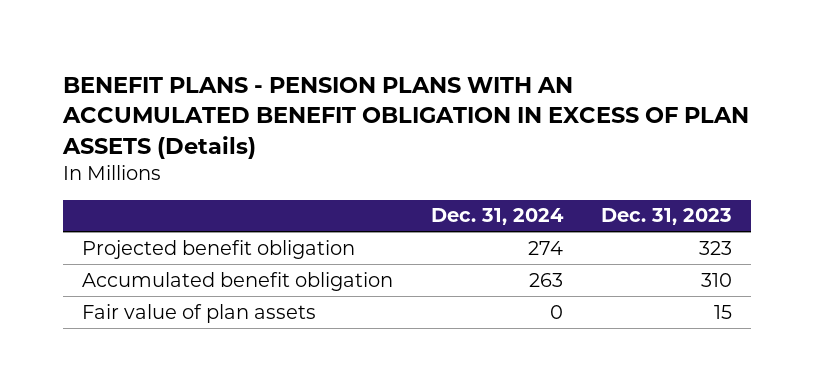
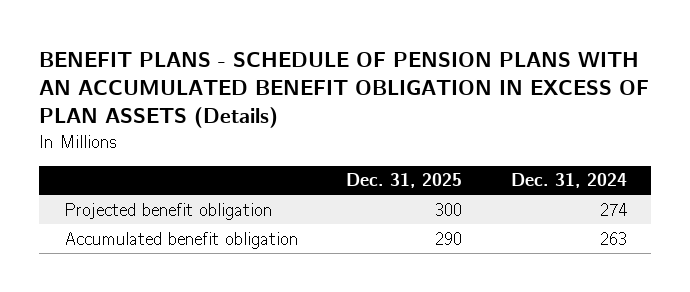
- BENEFIT PLANS - PENSION PLANS WITH AN ACCUMULATED BENEFIT OBLIGATION IN EXCESS OF PLAN ASSETS (Details)
+ BENEFIT PLANS - SCHEDULE OF PENSION PLANS WITH AN ACCUMULATED BENEFIT OBLIGATION IN EXCESS OF PLAN ASSETS (Details)
- | Dec. 31, 2024 | Dec. 31, 2023
+ | Dec. 31, 2025 | Dec. 31, 2024
- Fair value of plan assets | 0 | 15

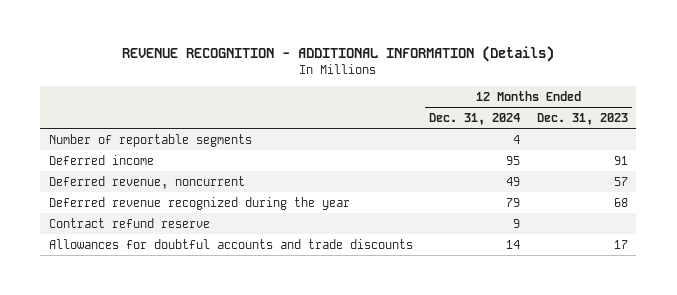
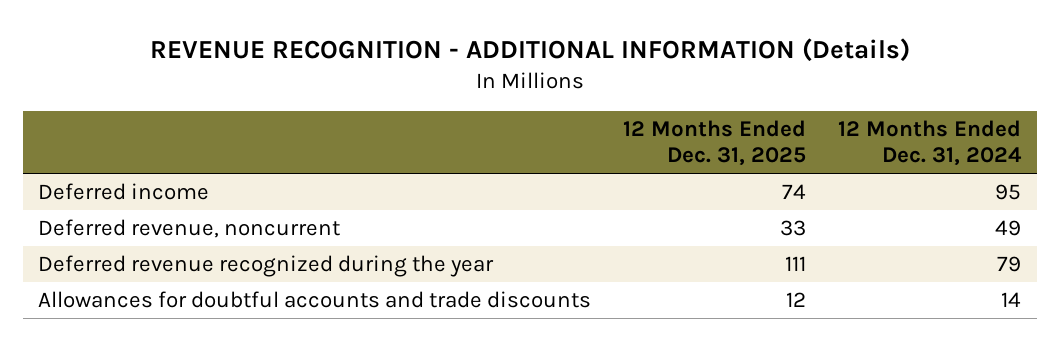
- | 12 Months Ended Dec. 31, 2024 | 12 Months Ended Dec. 31, 2023
+ | 12 Months Ended Dec. 31, 2025 | 12 Months Ended Dec. 31, 2024
- Number of reportable segments | 4 |
- Contract refund reserve | 9 |

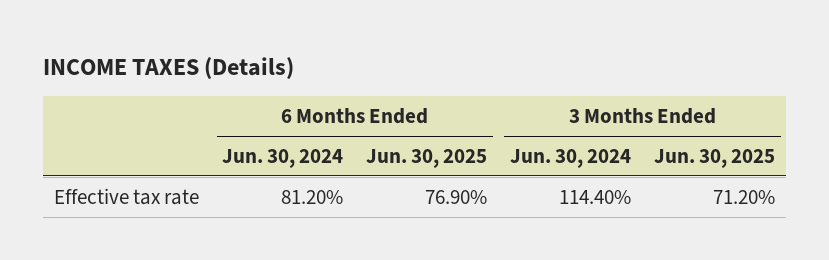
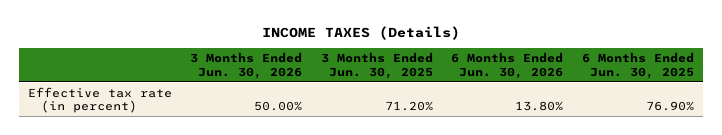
- | 6 Months Ended Jun. 30, 2024 | 6 Months Ended Jun. 30, 2025 | 3 Months Ended Jun. 30, 2024 | 3 Months Ended Jun. 30, 2025
+ | 3 Months Ended Jun. 30, 2026 | 3 Months Ended Jun. 30, 2025 | 6 Months Ended Jun. 30, 2026 | 6 Months Ended Jun. 30, 2025
- Effective tax rate | 81.20% | 76.90% | 114.40% | 71.20%
+ Effective tax rate (in percent) | 50.00% | 71.20% | 13.80% | 76.90%

